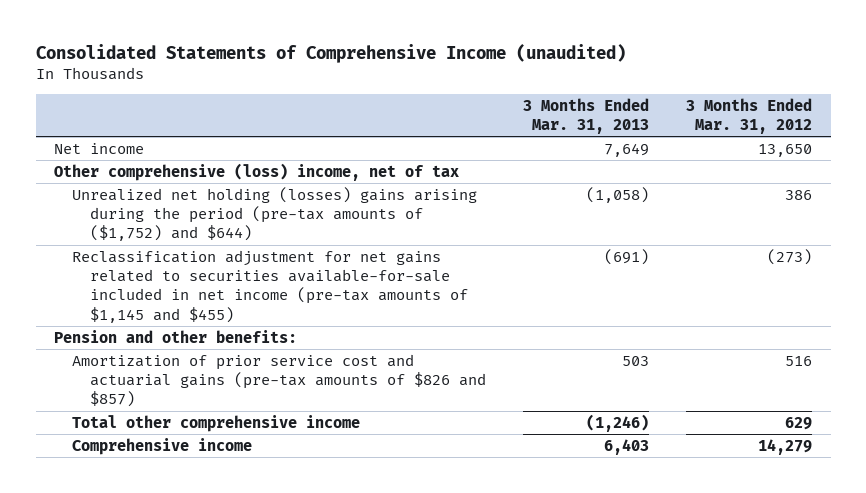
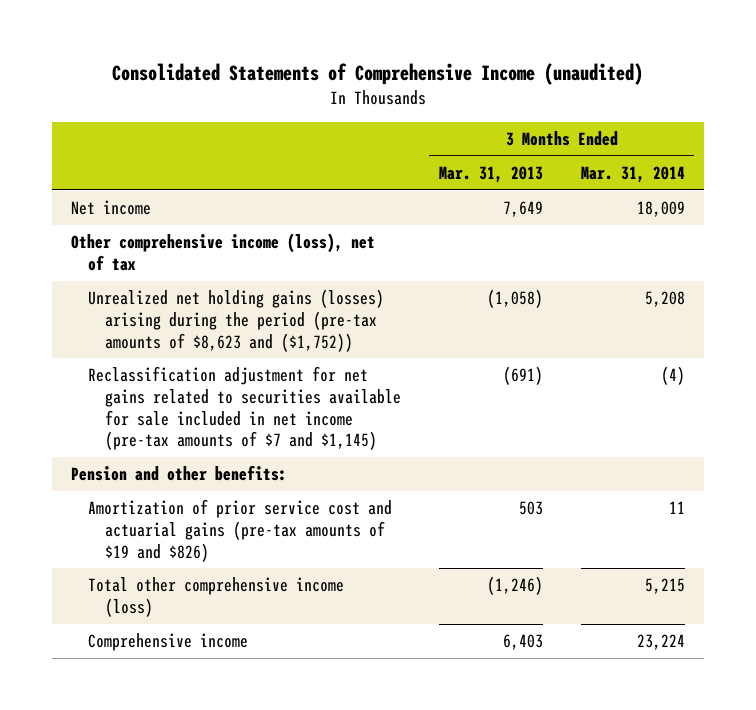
- | 3 Months Ended Mar. 31, 2013 | 3 Months Ended Mar. 31, 2012
+ | 3 Months Ended Mar. 31, 2013 | 3 Months Ended Mar. 31, 2014
- Other comprehensive (loss) income, net of tax
- Unrealized net holding (losses) gains arising during the period (pre-tax amounts of ($1,752) and $644) | (1,058) | 386
- Reclassification adjustment for net gains related to securities available-for-sale included in net income (pre-tax amounts of $1,145 and $455) | (691) | (273)
+ Other comprehensive income (loss), net of tax
+ Unrealized net holding gains (losses) arising during the period (pre-tax amounts of $8,623 and ($1,752)) | (1,058) | 5,208
+ Reclassification adjustment for net gains related to securities available for sale included in net income (pre-tax amounts of $7 and $1,145) | (691) | (4)
- Amortization of prior service cost and actuarial gains (pre-tax amounts of $826 and $857) | 503 | 516
- Total other comprehensive income | (1,246) | 629
+ Amortization of prior service cost and actuarial gains (pre-tax amounts of $19 and $826) | 503 | 11
+ Total other comprehensive income (loss) | (1,246) | 5,215

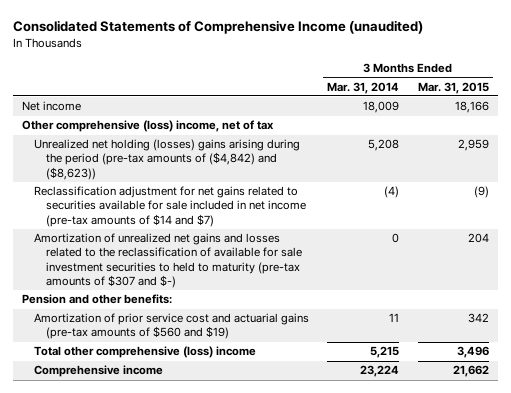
- | 3 Months Ended Mar. 31, 2013 | 3 Months Ended Mar. 31, 2014
+ | 3 Months Ended Mar. 31, 2014 | 3 Months Ended Mar. 31, 2015
- Other comprehensive income (loss), net of tax
- Unrealized net holding gains (losses) arising during the period (pre-tax amounts of $8,623 and ($1,752)) | (1,058) | 5,208
- Reclassification adjustment for net gains related to securities available for sale included in net income (pre-tax amounts of $7 and $1,145) | (691) | (4)
+ Other comprehensive (loss) income, net of tax
+ Unrealized net holding (losses) gains arising during the period (pre-tax amounts of ($4,842) and ($8,623)) | 5,208 | 2,959
+ Reclassification adjustment for net gains related to securities available for sale included in net income (pre-tax amounts of $14 and $7) | (4) | (9)
+ Amortization of unrealized net gains and losses related to the reclassification of available for sale investment securities to held to maturity (pre-tax amounts of $307 and $-) | 0 | 204
- Amortization of prior service cost and actuarial gains (pre-tax amounts of $19 and $826) | 503 | 11
- Total other comprehensive income (loss) | (1,246) | 5,215
+ Amortization of prior service cost and actuarial gains (pre-tax amounts of $560 and $19) | 11 | 342
+ Total other comprehensive (loss) income | 5,215 | 3,496

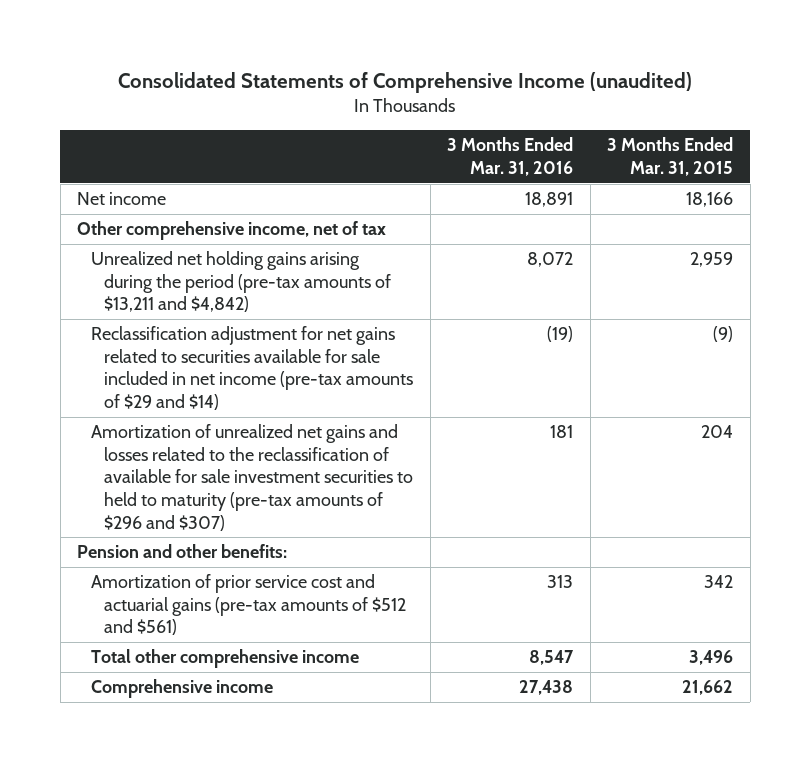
- | 3 Months Ended Mar. 31, 2014 | 3 Months Ended Mar. 31, 2015
+ | 3 Months Ended Mar. 31, 2016 | 3 Months Ended Mar. 31, 2015
- Other comprehensive (loss) income, net of tax
- Unrealized net holding (losses) gains arising during the period (pre-tax amounts of ($4,842) and ($8,623)) | 5,208 | 2,959
- Reclassification adjustment for net gains related to securities available for sale included in net income (pre-tax amounts of $14 and $7) | (4) | (9)
- Amortization of unrealized net gains and losses related to the reclassification of available for sale investment securities to held to maturity (pre-tax amounts of $307 and $-) | 0 | 204
+ Other comprehensive income, net of tax
+ Unrealized net holding gains arising during the period (pre-tax amounts of $13,211 and $4,842) | 8,072 | 2,959
+ Reclassification adjustment for net gains related to securities available for sale included in net income (pre-tax amounts of $29 and $14) | (19) | (9)
+ Amortization of unrealized net gains and losses related to the reclassification of available for sale investment securities to held to maturity (pre-tax amounts of $296 and $307) | 181 | 204
- Amortization of prior service cost and actuarial gains (pre-tax amounts of $560 and $19) | 11 | 342
- Total other comprehensive (loss) income | 5,215 | 3,496
+ Amortization of prior service cost and actuarial gains (pre-tax amounts of $512 and $561) | 313 | 342
+ Total other comprehensive income | 8,547 | 3,496

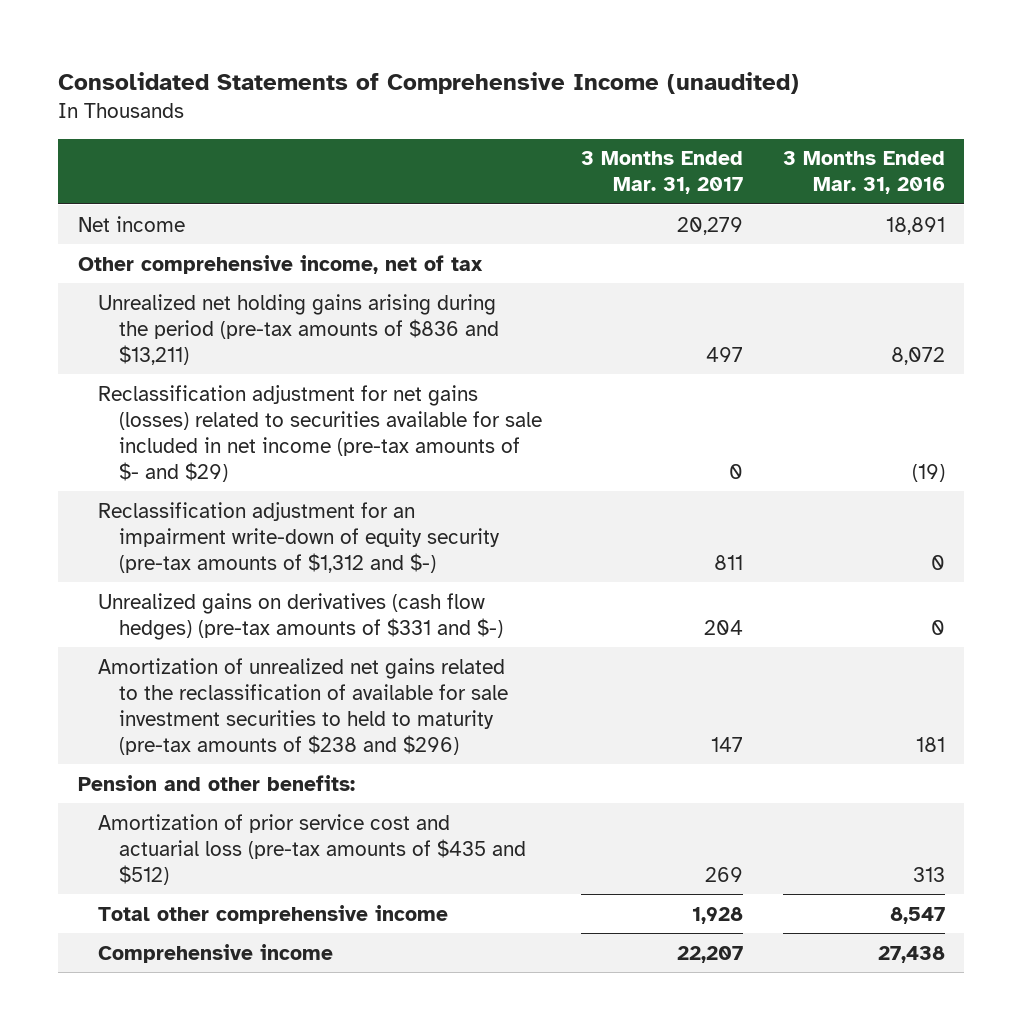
- | 3 Months Ended Mar. 31, 2016 | 3 Months Ended Mar. 31, 2015
+ | 3 Months Ended Mar. 31, 2017 | 3 Months Ended Mar. 31, 2016
- Unrealized net holding gains arising during the period (pre-tax amounts of $13,211 and $4,842) | 8,072 | 2,959
- Reclassification adjustment for net gains related to securities available for sale included in net income (pre-tax amounts of $29 and $14) | (19) | (9)
- Amortization of unrealized net gains and losses related to the reclassification of available for sale investment securities to held to maturity (pre-tax amounts of $296 and $307) | 181 | 204
+ Unrealized net holding gains arising during the period (pre-tax amounts of $836 and $13,211) | 497 | 8,072
+ Reclassification adjustment for net gains (losses) related to securities available for sale included in net income (pre-tax amounts of $- and $29) | 0 | (19)
+ Reclassification adjustment for an impairment write-down of equity security (pre-tax amounts of $1,312 and $-) | 811 | 0
+ Unrealized gains on derivatives (cash flow hedges) (pre-tax amounts of $331 and $-) | 204 | 0
+ Amortization of unrealized net gains related to the reclassification of available for sale investment securities to held to maturity (pre-tax amounts of $238 and $296) | 147 | 181
- Amortization of prior service cost and actuarial gains (pre-tax amounts of $512 and $561) | 313 | 342
+ Amortization of prior service cost and actuarial loss (pre-tax amounts of $435 and $512) | 269 | 313

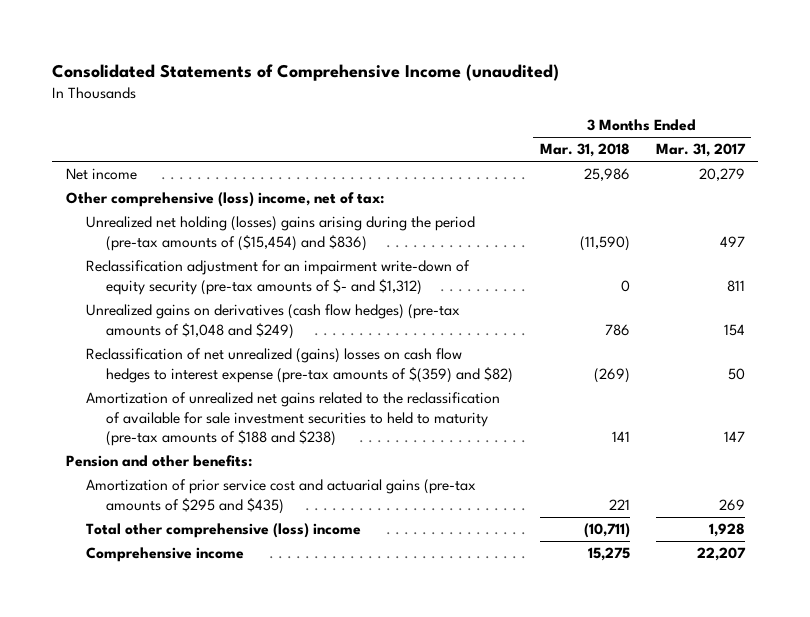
- | 3 Months Ended Mar. 31, 2017 | 3 Months Ended Mar. 31, 2016
+ | 3 Months Ended Mar. 31, 2018 | 3 Months Ended Mar. 31, 2017
- Other comprehensive income, net of tax
- Unrealized net holding gains arising during the period (pre-tax amounts of $836 and $13,211) | 497 | 8,072
- Reclassification adjustment for net gains (losses) related to securities available for sale included in net income (pre-tax amounts of $- and $29) | 0 | (19)
- Reclassification adjustment for an impairment write-down of equity security (pre-tax amounts of $1,312 and $-) | 811 | 0
- Unrealized gains on derivatives (cash flow hedges) (pre-tax amounts of $331 and $-) | 204 | 0
- Amortization of unrealized net gains related to the reclassification of available for sale investment securities to held to maturity (pre-tax amounts of $238 and $296) | 147 | 181
+ Other comprehensive (loss) income, net of tax:
+ Unrealized net holding (losses) gains arising during the period (pre-tax amounts of ($15,454) and $836) | (11,590) | 497
+ Reclassification adjustment for an impairment write-down of equity security (pre-tax amounts of $- and $1,312) | 0 | 811
+ Unrealized gains on derivatives (cash flow hedges) (pre-tax amounts of $1,048 and $249) | 786 | 154
+ Reclassification of net unrealized (gains) losses on cash flow hedges to interest expense (pre-tax amounts of $(359) and $82) | (269) | 50
+ Amortization of unrealized net gains related to the reclassification of available for sale investment securities to held to maturity (pre-tax amounts of $188 and $238) | 141 | 147
- Amortization of prior service cost and actuarial loss (pre-tax amounts of $435 and $512) | 269 | 313
- Total other comprehensive income | 1,928 | 8,547
+ Amortization of prior service cost and actuarial gains (pre-tax amounts of $295 and $435) | 221 | 269
+ Total other comprehensive (loss) income | (10,711) | 1,928

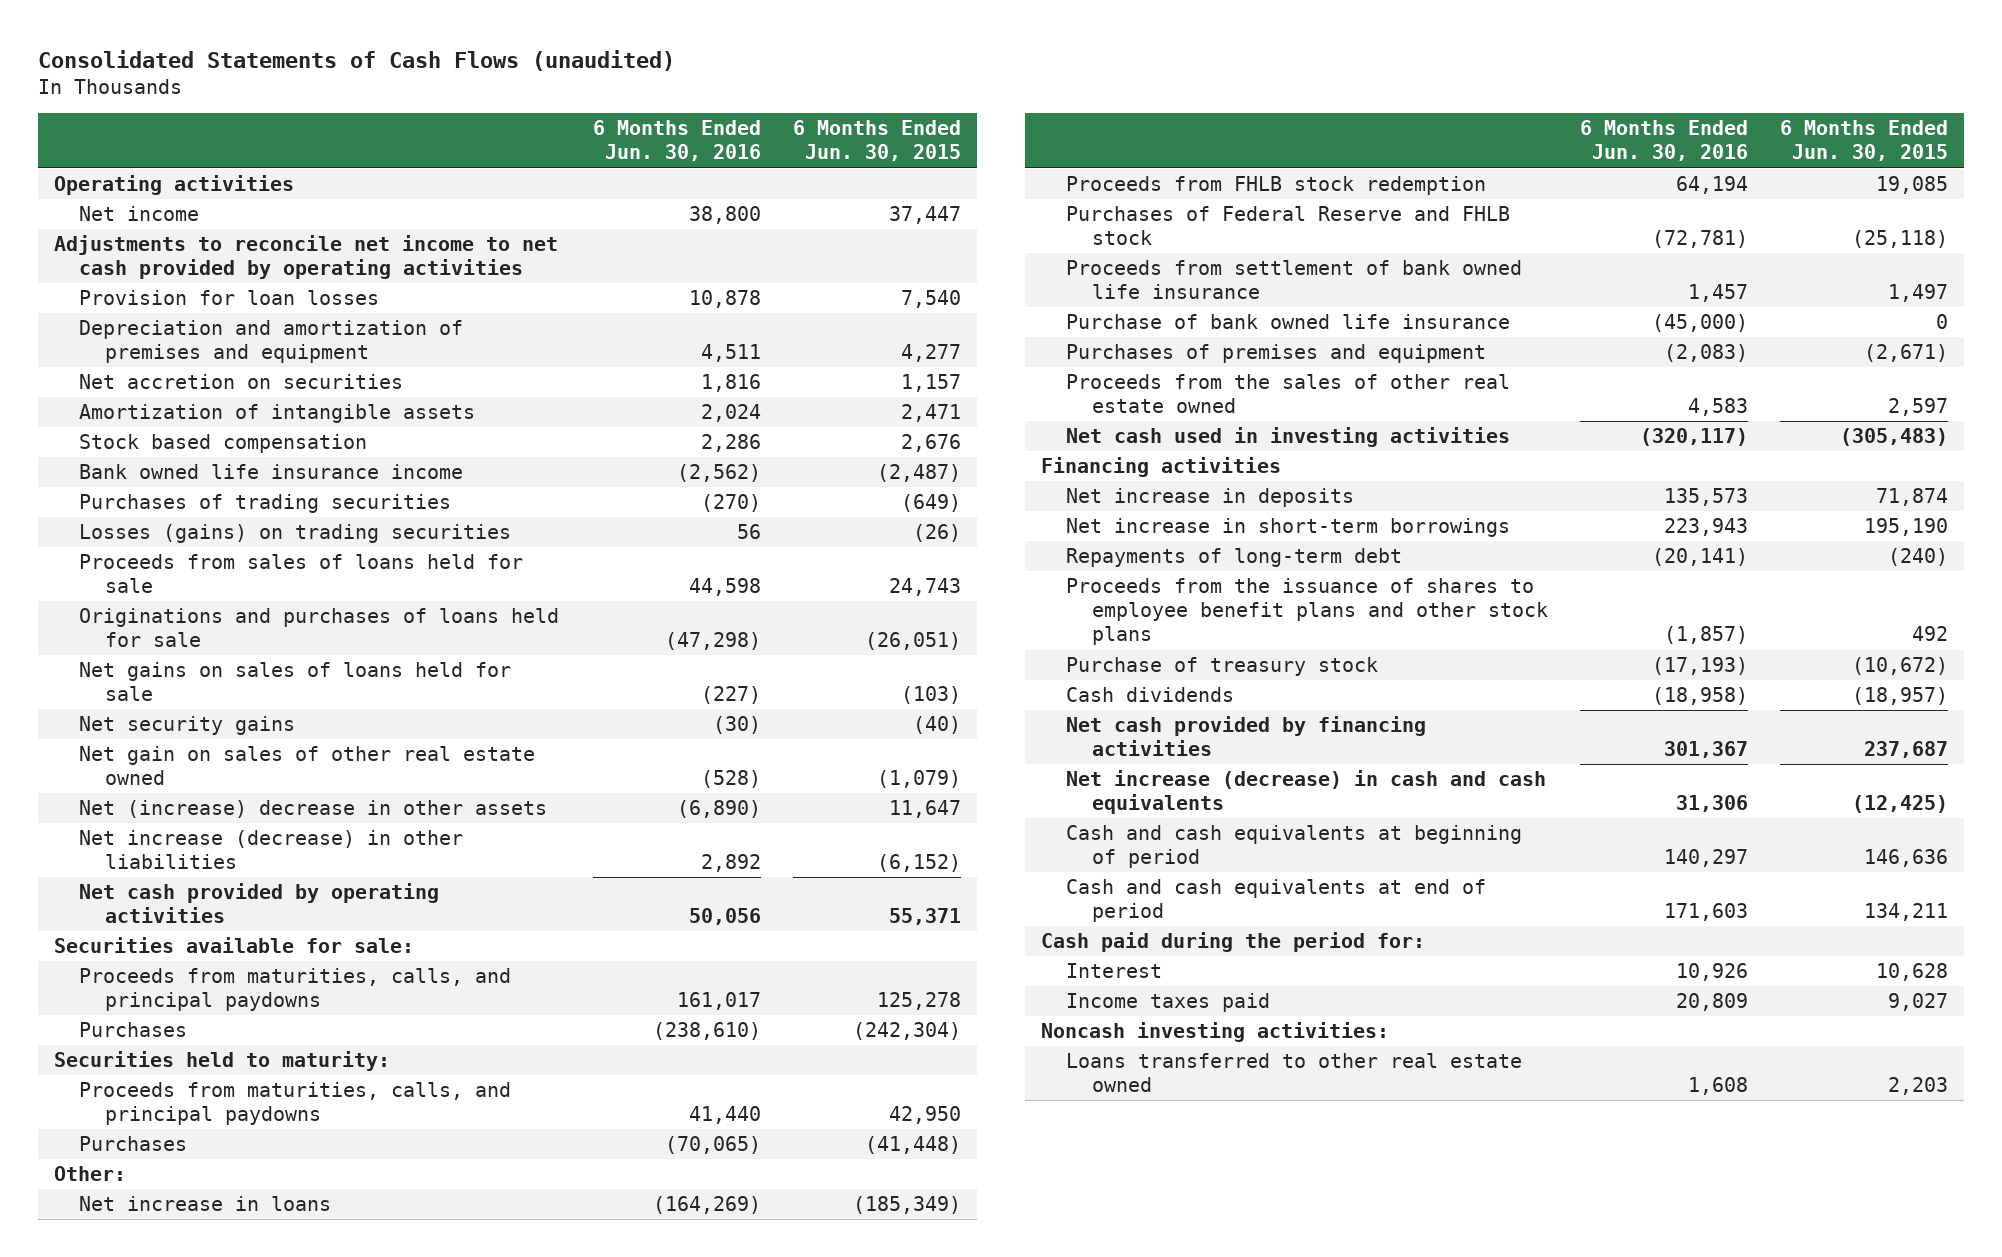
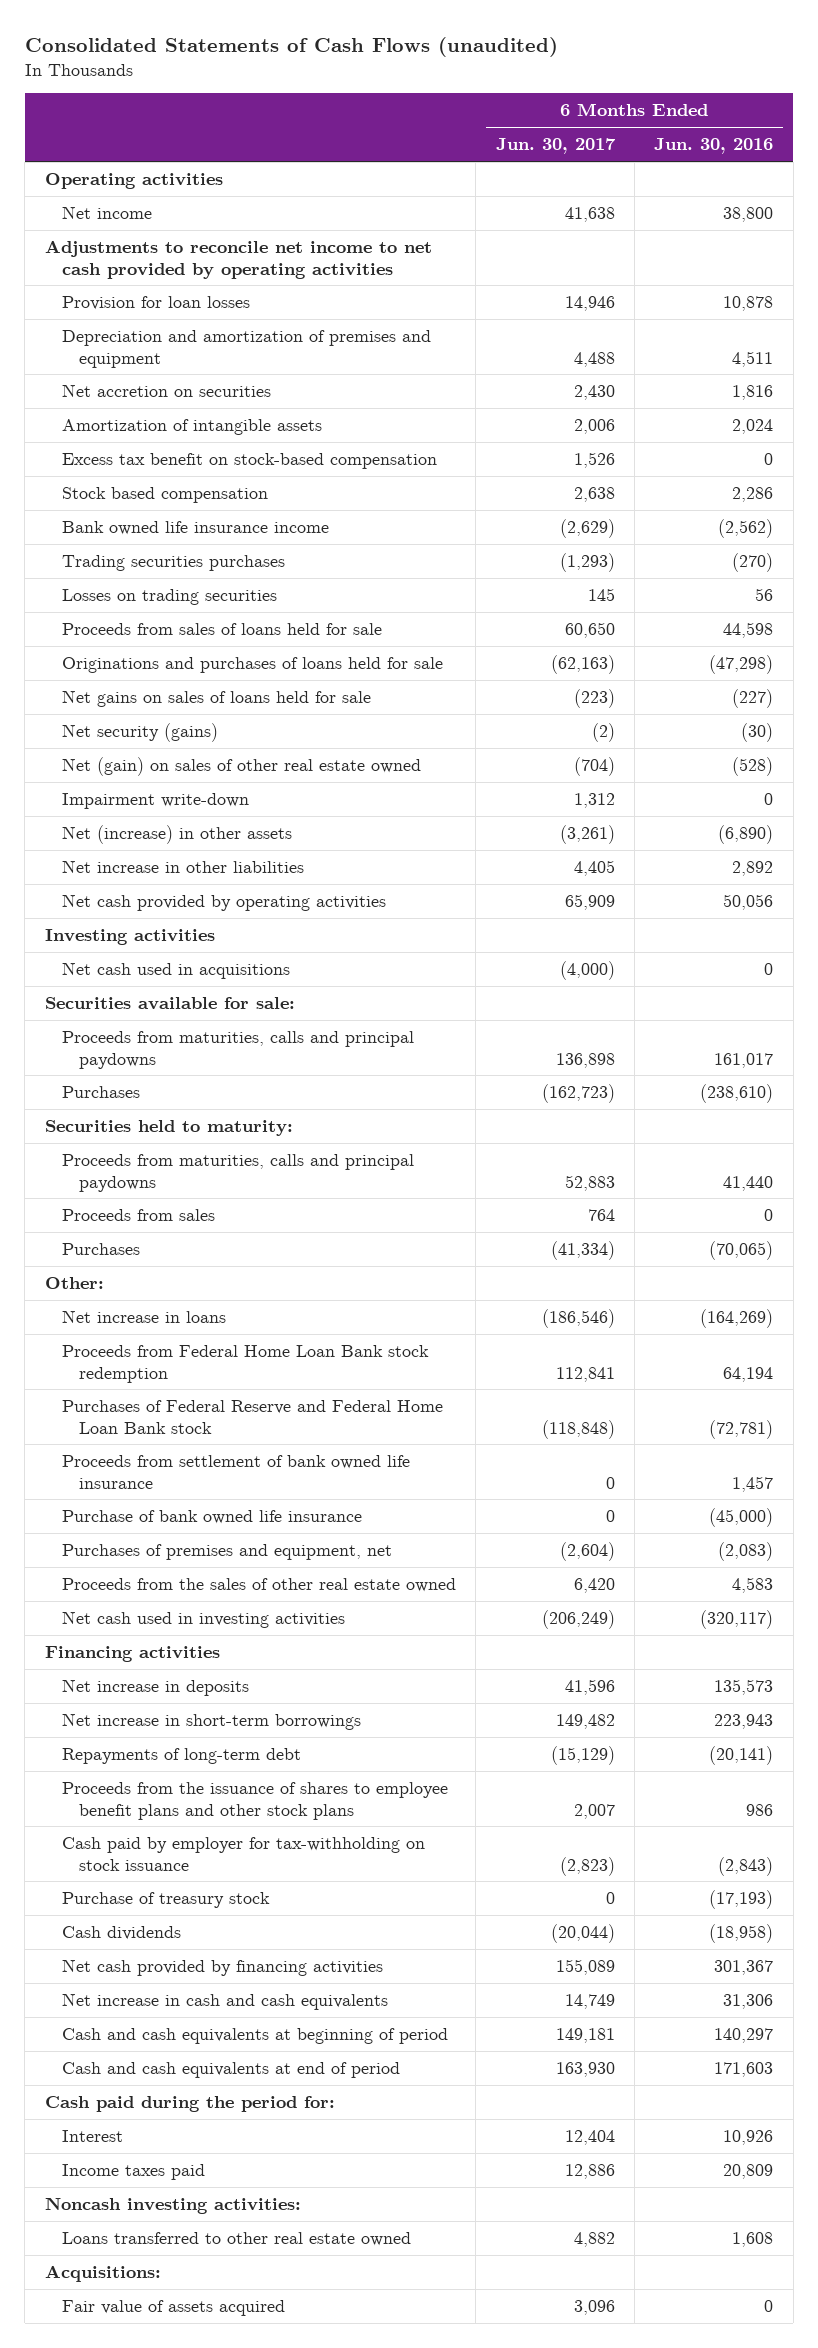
- | 6 Months Ended Jun. 30, 2016 | 6 Months Ended Jun. 30, 2015
+ | 6 Months Ended Jun. 30, 2017 | 6 Months Ended Jun. 30, 2016
+ Excess tax benefit on stock-based compensation | 1,526 | 0
- Purchases of trading securities | (270) | (649)
- Losses (gains) on trading securities | 56 | (26)
+ Trading securities purchases | (1,293) | (270)
+ Losses on trading securities | 145 | 56
- Net security gains | (30) | (40)
- Net gain on sales of other real estate owned | (528) | (1,079)
- Net (increase) decrease in other assets | (6,890) | 11,647
- Net increase (decrease) in other liabilities | 2,892 | (6,152)
+ Net security (gains) | (2) | (30)
+ Net (gain) on sales of other real estate owned | (704) | (528)
+ Impairment write-down | 1,312 | 0
+ Net (increase) in other assets | (3,261) | (6,890)
+ Net increase in other liabilities | 4,405 | 2,892
+ Investing activities
+ Net cash used in acquisitions | (4,000) | 0
- Proceeds from maturities, calls, and principal paydowns | 161,017 | 125,278
+ Proceeds from maturities, calls and principal paydowns | 136,898 | 161,017
- Proceeds from maturities, calls, and principal paydowns | 41,440 | 42,950
+ Proceeds from maturities, calls and principal paydowns | 52,883 | 41,440
+ Proceeds from sales | 764 | 0
- Proceeds from FHLB stock redemption | 64,194 | 19,085
- Purchases of Federal Reserve and FHLB stock | (72,781) | (25,118)
+ Proceeds from Federal Home Loan Bank stock redemption | 112,841 | 64,194
+ Purchases of Federal Reserve and Federal Home Loan Bank stock | (118,848) | (72,781)
- Purchases of premises and equipment | (2,083) | (2,671)
+ Purchases of premises and equipment, net | (2,604) | (2,083)
- Proceeds from the issuance of shares to employee benefit plans and other stock plans | (1,857) | 492
+ Proceeds from the issuance of shares to employee benefit plans and other stock plans | 2,007 | 986
+ Cash paid by employer for tax-withholding on stock issuance | (2,823) | (2,843)
- Net increase (decrease) in cash and cash equivalents | 31,306 | (12,425)
+ Net increase in cash and cash equivalents | 14,749 | 31,306
+ Acquisitions:
+ Fair value of assets acquired | 3,096 | 0

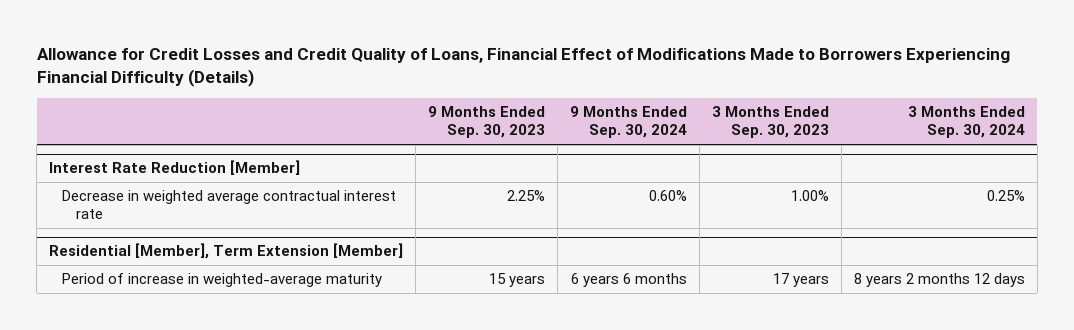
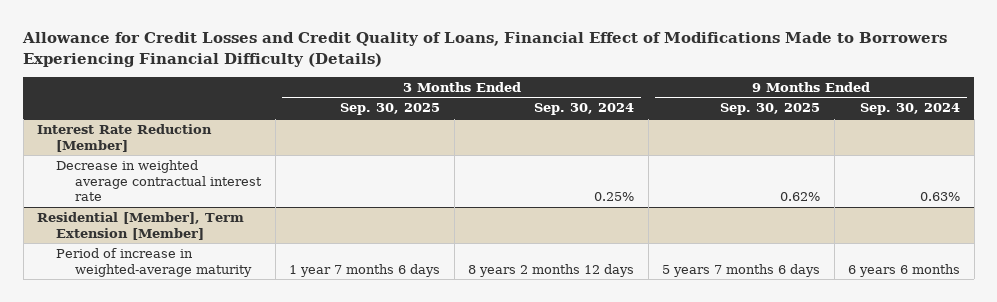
- | 9 Months Ended Sep. 30, 2023 | 9 Months Ended Sep. 30, 2024 | 3 Months Ended Sep. 30, 2023 | 3 Months Ended Sep. 30, 2024
+ | 3 Months Ended Sep. 30, 2025 | 3 Months Ended Sep. 30, 2024 | 9 Months Ended Sep. 30, 2025 | 9 Months Ended Sep. 30, 2024
@ Interest Rate Reduction [Member]
- Decrease in weighted average contractual interest rate | 2.25% | 0.60% | 1.00% | 0.25%
+ Decrease in weighted average contractual interest rate | | 0.25% | 0.62% | 0.63%

